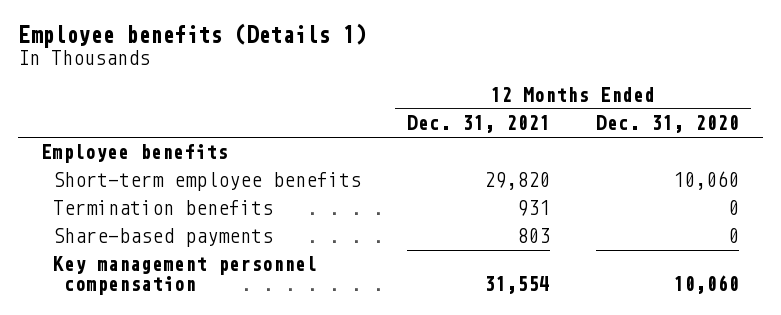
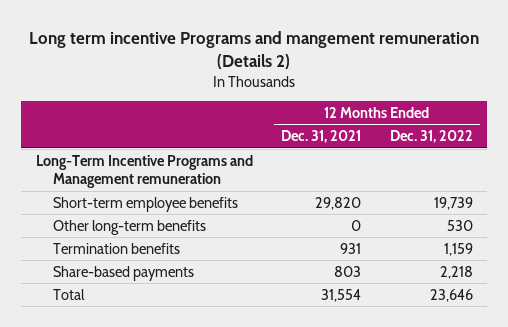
- Employee benefits (Details 1)
+ Long term incentive Programs and mangement remuneration (Details 2)
- | 12 Months Ended Dec. 31, 2021 | 12 Months Ended Dec. 31, 2020
+ | 12 Months Ended Dec. 31, 2021 | 12 Months Ended Dec. 31, 2022
- Employee benefits
+ Long-Term Incentive Programs and Management remuneration
+ Other long-term benefits | 0 | 530
- Key management personnel compensation | 31,554 | 10,060
+ Total | 31,554 | 23,646

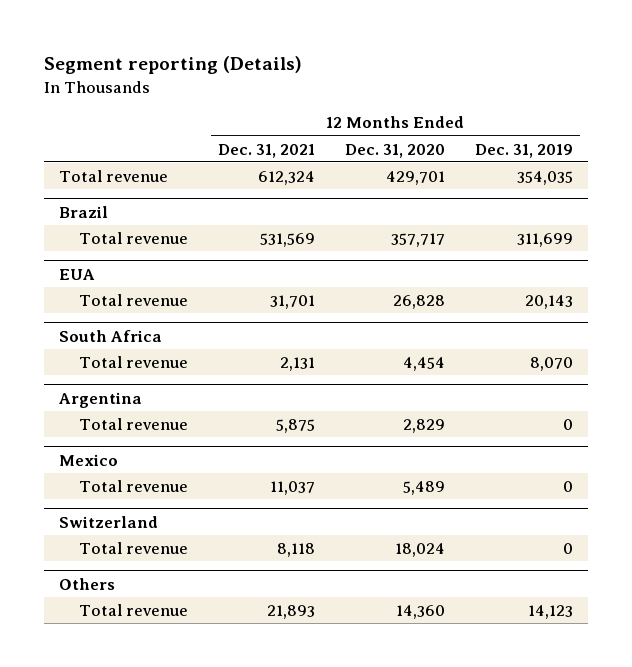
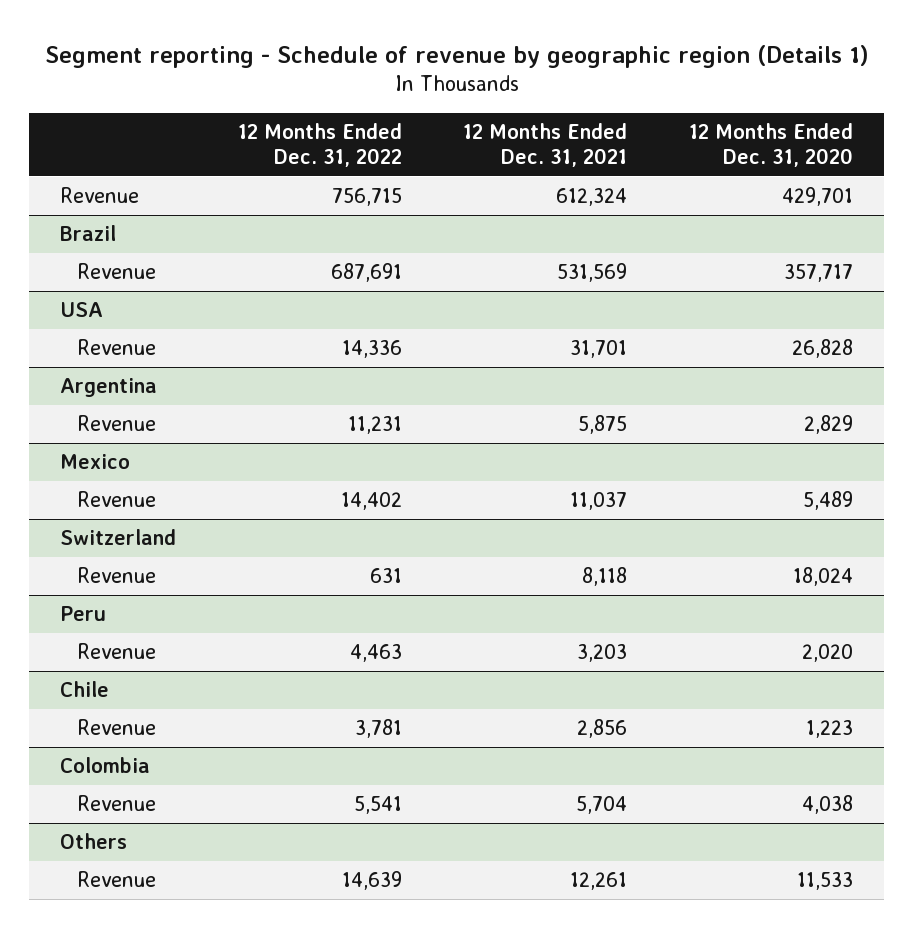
- Segment reporting (Details)
+ Segment reporting - Schedule of revenue by geographic region (Details 1)
- | 12 Months Ended Dec. 31, 2021 | 12 Months Ended Dec. 31, 2020 | 12 Months Ended Dec. 31, 2019
+ | 12 Months Ended Dec. 31, 2022 | 12 Months Ended Dec. 31, 2021 | 12 Months Ended Dec. 31, 2020
- Total revenue | 612,324 | 429,701 | 354,035
+ Revenue | 756,715 | 612,324 | 429,701
@ Brazil
- Total revenue | 531,569 | 357,717 | 311,699
- EUA
- Total revenue | 31,701 | 26,828 | 20,143
- South Africa
- Total revenue | 2,131 | 4,454 | 8,070
@ Brazil
+ Revenue | 687,691 | 531,569 | 357,717
+ USA
+ Revenue | 14,336 | 31,701 | 26,828
@ Argentina
- Total revenue | 5,875 | 2,829 | 0
+ Revenue | 11,231 | 5,875 | 2,829
@ Mexico
- Total revenue | 11,037 | 5,489 | 0
+ Revenue | 14,402 | 11,037 | 5,489
@ Switzerland
- Total revenue | 8,118 | 18,024 | 0
+ Revenue | 631 | 8,118 | 18,024
+ Peru
+ Revenue | 4,463 | 3,203 | 2,020
+ Chile
+ Revenue | 3,781 | 2,856 | 1,223
+ Colombia
+ Revenue | 5,541 | 5,704 | 4,038
@ Others
- Total revenue | 21,893 | 14,360 | 14,123
+ Revenue | 14,639 | 12,261 | 11,533

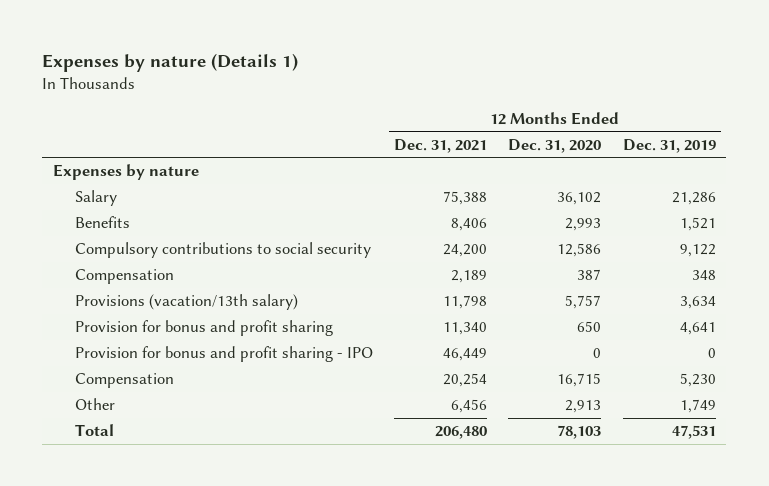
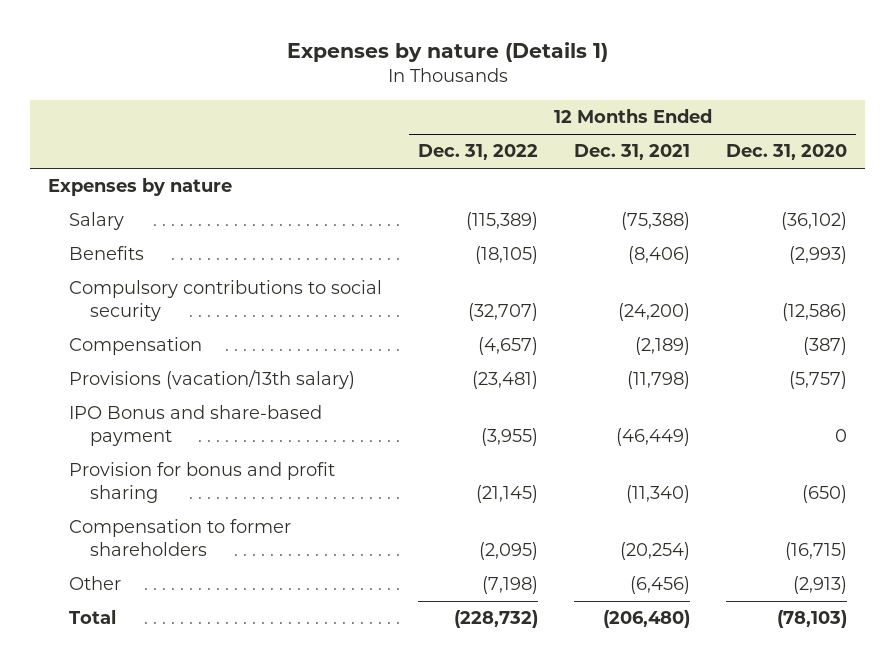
- | 12 Months Ended Dec. 31, 2021 | 12 Months Ended Dec. 31, 2020 | 12 Months Ended Dec. 31, 2019
+ | 12 Months Ended Dec. 31, 2022 | 12 Months Ended Dec. 31, 2021 | 12 Months Ended Dec. 31, 2020
- Salary | 75,388 | 36,102 | 21,286
- Benefits | 8,406 | 2,993 | 1,521
- Compulsory contributions to social security | 24,200 | 12,586 | 9,122
- Compensation | 2,189 | 387 | 348
- Provisions (vacation/13th salary) | 11,798 | 5,757 | 3,634
- Provision for bonus and profit sharing | 11,340 | 650 | 4,641
- Provision for bonus and profit sharing - IPO | 46,449 | 0 | 0
- Compensation | 20,254 | 16,715 | 5,230
- Other | 6,456 | 2,913 | 1,749
- Total | 206,480 | 78,103 | 47,531
+ Salary | (115,389) | (75,388) | (36,102)
+ Benefits | (18,105) | (8,406) | (2,993)
+ Compulsory contributions to social security | (32,707) | (24,200) | (12,586)
+ Compensation | (4,657) | (2,189) | (387)
+ Provisions (vacation/13th salary) | (23,481) | (11,798) | (5,757)
+ IPO Bonus and share-based payment | (3,955) | (46,449) | 0
+ Provision for bonus and profit sharing | (21,145) | (11,340) | (650)
+ Compensation to former shareholders | (2,095) | (20,254) | (16,715)
+ Other | (7,198) | (6,456) | (2,913)
+ Total | (228,732) | (206,480) | (78,103)

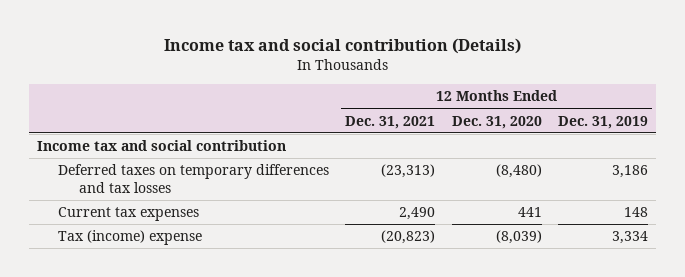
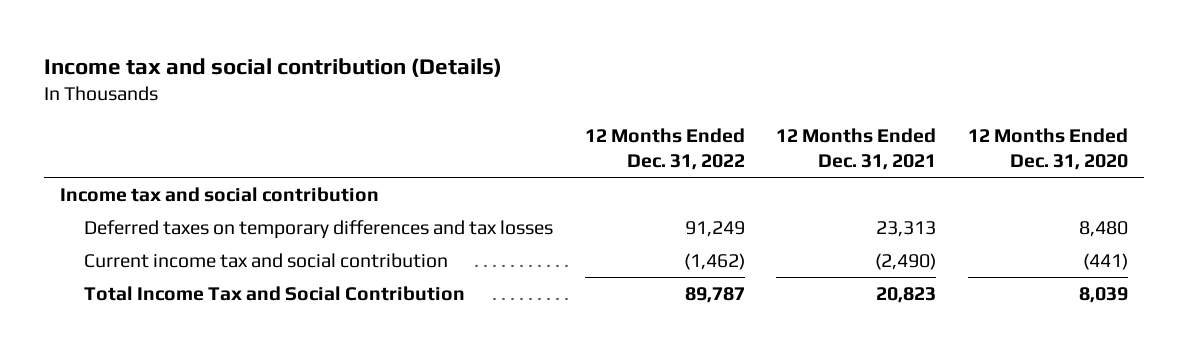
- | 12 Months Ended Dec. 31, 2021 | 12 Months Ended Dec. 31, 2020 | 12 Months Ended Dec. 31, 2019
+ | 12 Months Ended Dec. 31, 2022 | 12 Months Ended Dec. 31, 2021 | 12 Months Ended Dec. 31, 2020
- Deferred taxes on temporary differences and tax losses | (23,313) | (8,480) | 3,186
- Current tax expenses | 2,490 | 441 | 148
- Tax (income) expense | (20,823) | (8,039) | 3,334
+ Deferred taxes on temporary differences and tax losses | 91,249 | 23,313 | 8,480
+ Current income tax and social contribution | (1,462) | (2,490) | (441)
+ Total Income Tax and Social Contribution | 89,787 | 20,823 | 8,039

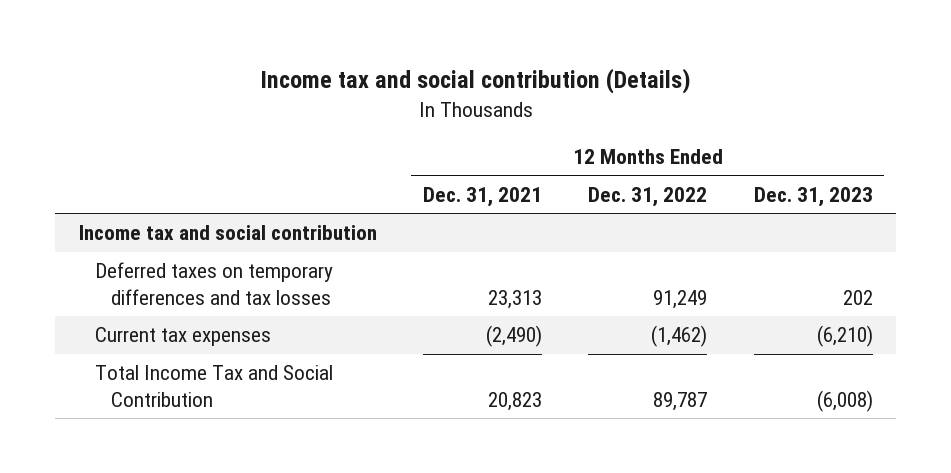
- | 12 Months Ended Dec. 31, 2022 | 12 Months Ended Dec. 31, 2021 | 12 Months Ended Dec. 31, 2020
+ | 12 Months Ended Dec. 31, 2021 | 12 Months Ended Dec. 31, 2022 | 12 Months Ended Dec. 31, 2023
- Current income tax and social contribution | (1,462) | (2,490) | (441)
+ Current tax expenses | (2,490) | (1,462) | (6,210)

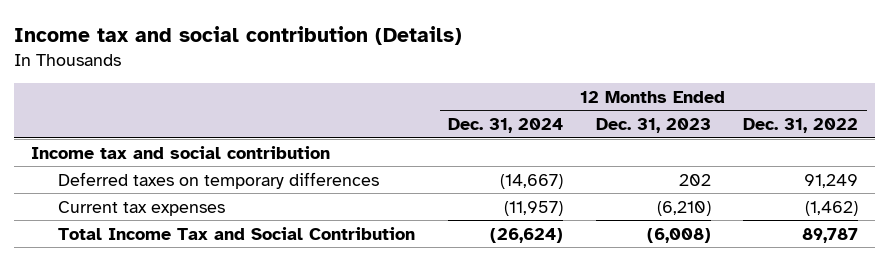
- | 12 Months Ended Dec. 31, 2021 | 12 Months Ended Dec. 31, 2022 | 12 Months Ended Dec. 31, 2023
+ | 12 Months Ended Dec. 31, 2024 | 12 Months Ended Dec. 31, 2023 | 12 Months Ended Dec. 31, 2022
- Deferred taxes on temporary differences and tax losses | 23,313 | 91,249 | 202
+ Deferred taxes on temporary differences | (14,667) | 202 | 91,249

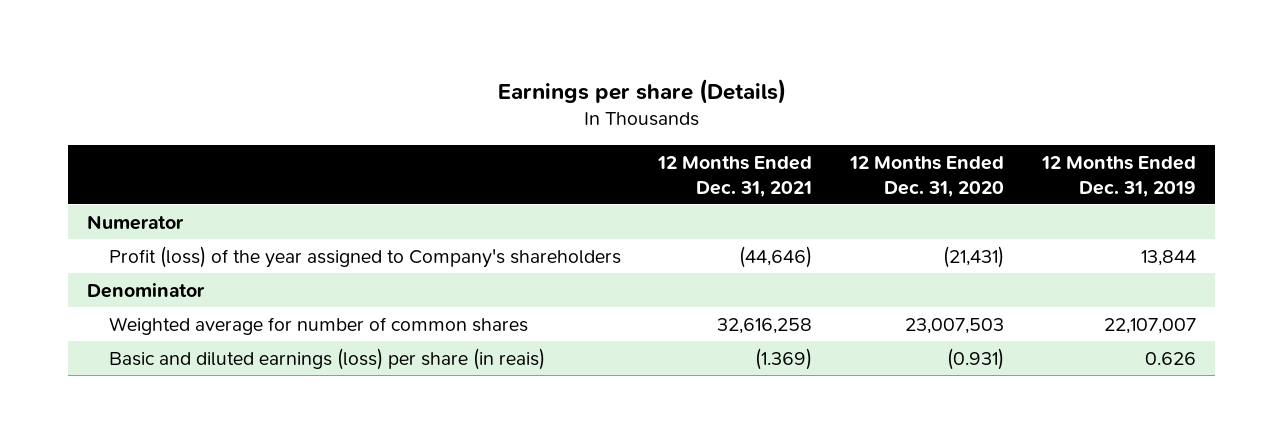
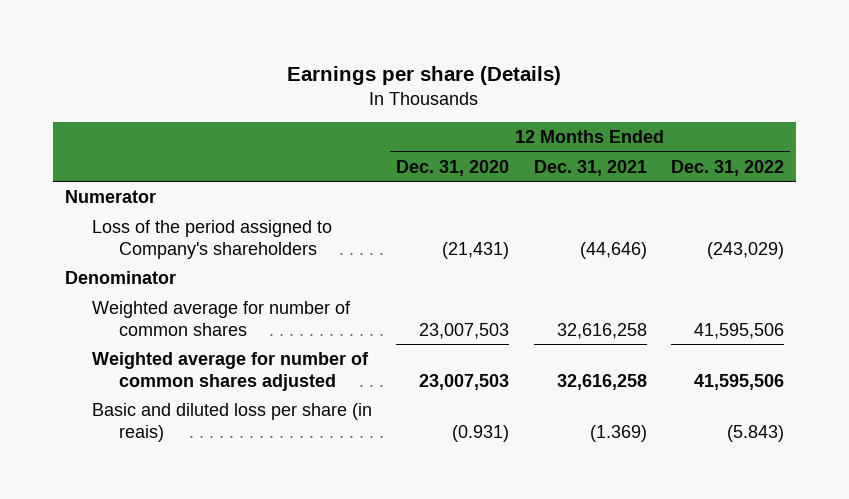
- | 12 Months Ended Dec. 31, 2021 | 12 Months Ended Dec. 31, 2020 | 12 Months Ended Dec. 31, 2019
+ | 12 Months Ended Dec. 31, 2020 | 12 Months Ended Dec. 31, 2021 | 12 Months Ended Dec. 31, 2022
- Profit (loss) of the year assigned to Company's shareholders | (44,646) | (21,431) | 13,844
+ Loss of the period assigned to Company's shareholders | (21,431) | (44,646) | (243,029)
- Basic and diluted earnings (loss) per share (in reais) | (1.369) | (0.931) | 0.626
+ Weighted average for number of common shares adjusted | 23,007,503 | 32,616,258 | 41,595,506
+ Basic and diluted loss per share (in reais) | (0.931) | (1.369) | (5.843)

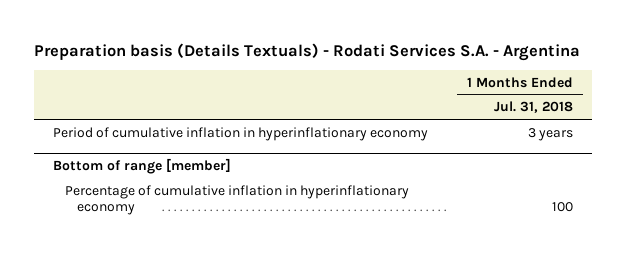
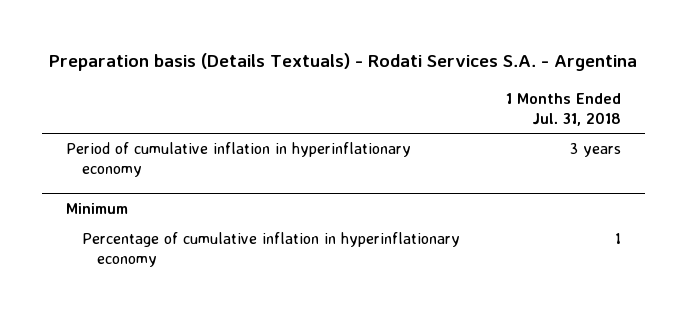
- Bottom of range [member]
- Percentage of cumulative inflation in hyperinflationary economy | 100
+ Minimum
+ Percentage of cumulative inflation in hyperinflationary economy | 1

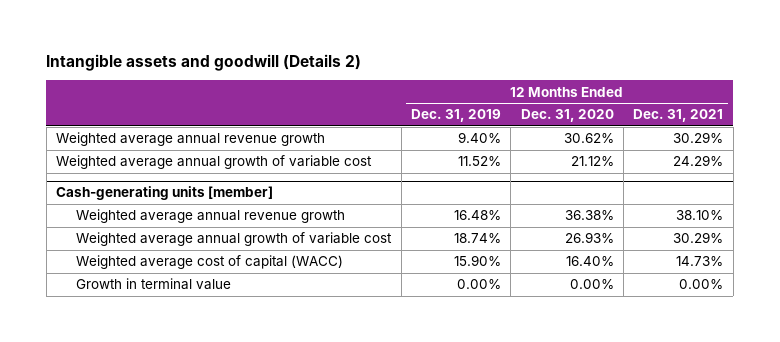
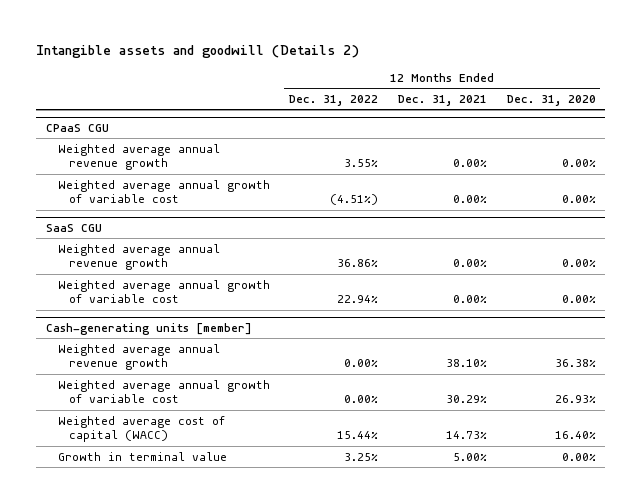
- | 12 Months Ended Dec. 31, 2019 | 12 Months Ended Dec. 31, 2020 | 12 Months Ended Dec. 31, 2021
+ | 12 Months Ended Dec. 31, 2022 | 12 Months Ended Dec. 31, 2021 | 12 Months Ended Dec. 31, 2020
- Weighted average annual revenue growth | 9.40% | 30.62% | 30.29%
- Weighted average annual growth of variable cost | 11.52% | 21.12% | 24.29%
+ CPaaS CGU
+ Weighted average annual revenue growth | 3.55% | 0.00% | 0.00%
+ Weighted average annual growth of variable cost | (4.51%) | 0.00% | 0.00%
+ SaaS CGU
+ Weighted average annual revenue growth | 36.86% | 0.00% | 0.00%
+ Weighted average annual growth of variable cost | 22.94% | 0.00% | 0.00%
@ Cash-generating units [member]
- Growth in terminal value | 0.00% | 0.00% | 0.00%
+ Growth in terminal value | 3.25% | 5.00% | 0.00%

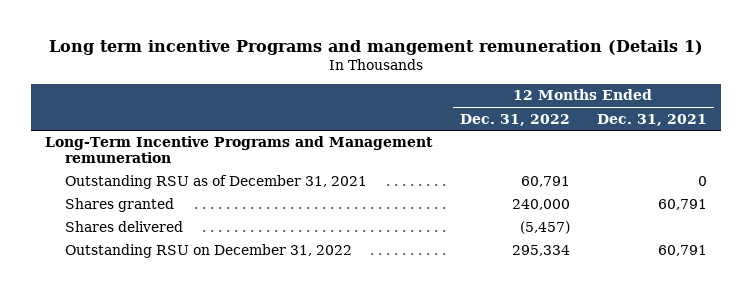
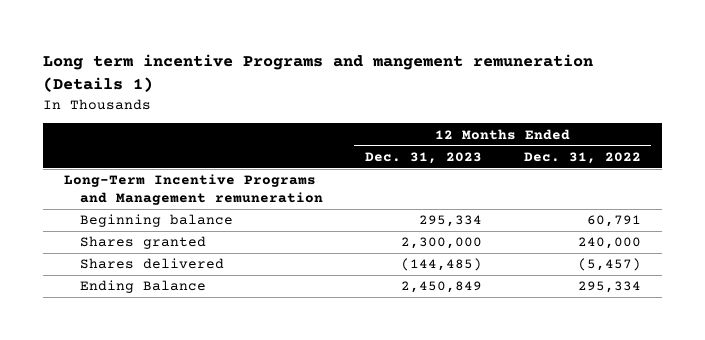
- | 12 Months Ended Dec. 31, 2022 | 12 Months Ended Dec. 31, 2021
+ | 12 Months Ended Dec. 31, 2023 | 12 Months Ended Dec. 31, 2022
- Outstanding RSU as of December 31, 2021 | 60,791 | 0
+ Beginning balance | 295,334 | 60,791
- Outstanding RSU on December 31, 2022 | 295,334 | 60,791
+ Ending Balance | 2,450,849 | 295,334

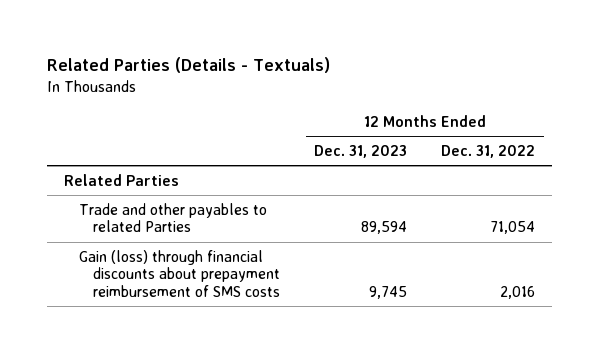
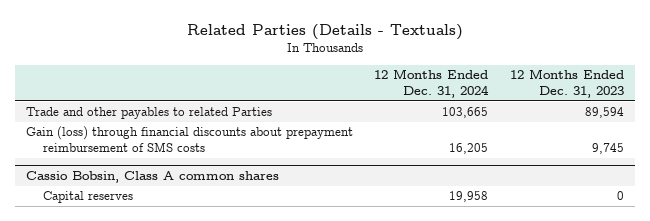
- | 12 Months Ended Dec. 31, 2023 | 12 Months Ended Dec. 31, 2022
+ | 12 Months Ended Dec. 31, 2024 | 12 Months Ended Dec. 31, 2023
- Related Parties
+ Cassio Bobsin, Class A common shares
+ Capital reserves | 19,958 | 0

